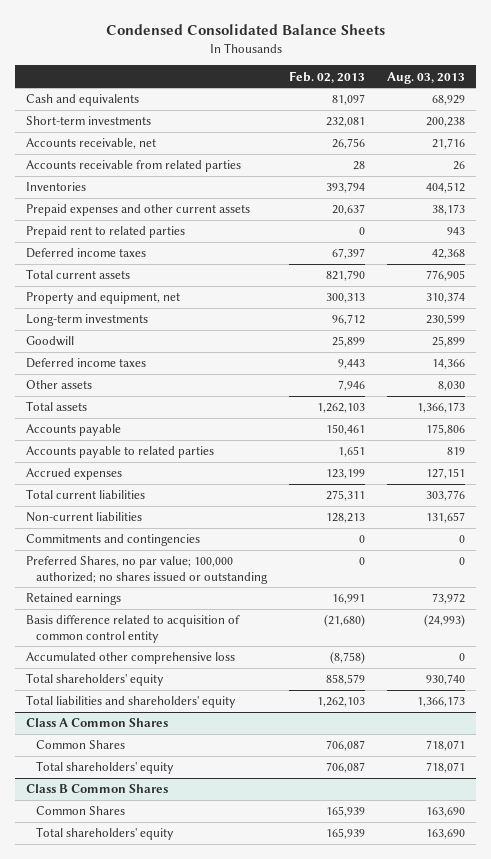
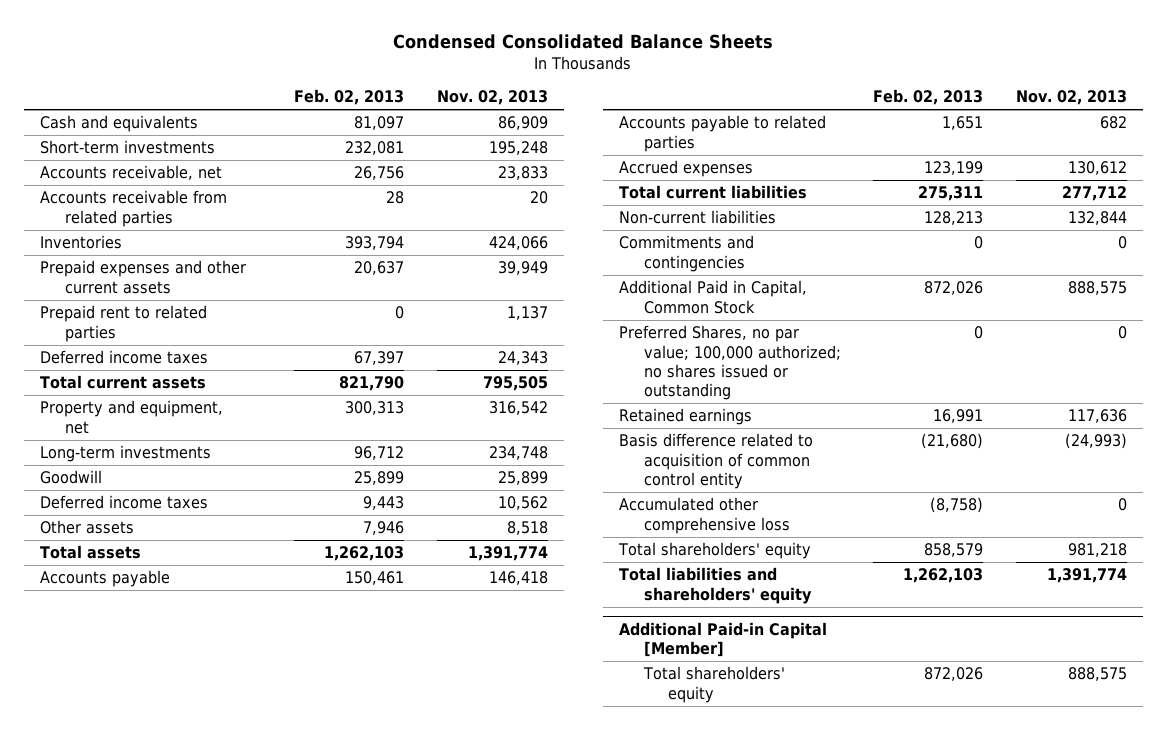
- | Feb. 02, 2013 | Aug. 03, 2013
+ | Feb. 02, 2013 | Nov. 02, 2013
+ Additional Paid in Capital, Common Stock | 872,026 | 888,575
- Class A Common Shares
- Common Shares | 706,087 | 718,071
- Total shareholders' equity | 706,087 | 718,071
- Class B Common Shares
- Common Shares | 165,939 | 163,690
- Total shareholders' equity | 165,939 | 163,690
+ Additional Paid-in Capital [Member]
+ Total shareholders' equity | 872,026 | 888,575

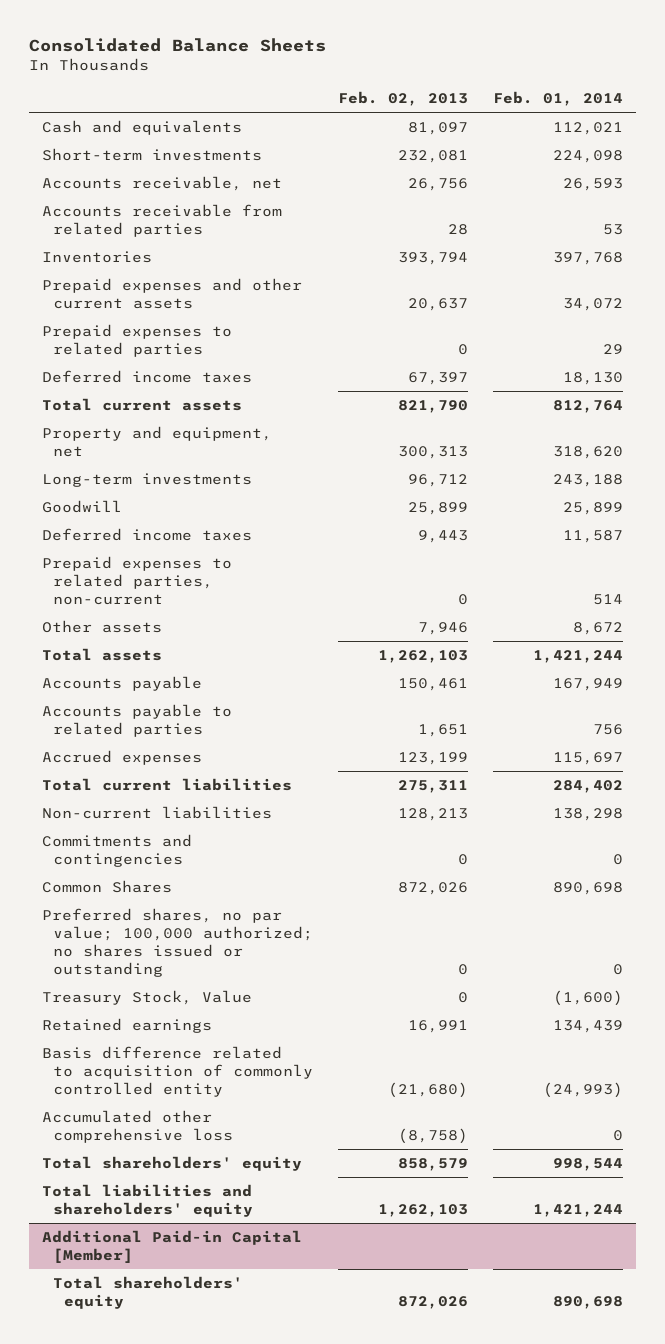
- Condensed Consolidated Balance Sheets
+ Consolidated Balance Sheets
- | Feb. 02, 2013 | Nov. 02, 2013
+ | Feb. 02, 2013 | Feb. 01, 2014
- Prepaid rent to related parties | 0 | 1,137
+ Prepaid expenses to related parties | 0 | 29
+ Prepaid expenses to related parties, non-current | 0 | 514
- Additional Paid in Capital, Common Stock | 872,026 | 888,575
- Preferred Shares, no par value; 100,000 authorized; no shares issued or outstanding | 0 | 0
+ Common Shares | 872,026 | 890,698
+ Preferred shares, no par value; 100,000 authorized; no shares issued or outstanding | 0 | 0
+ Treasury Stock, Value | 0 | (1,600)
- Basis difference related to acquisition of common control entity | (21,680) | (24,993)
+ Basis difference related to acquisition of commonly controlled entity | (21,680) | (24,993)

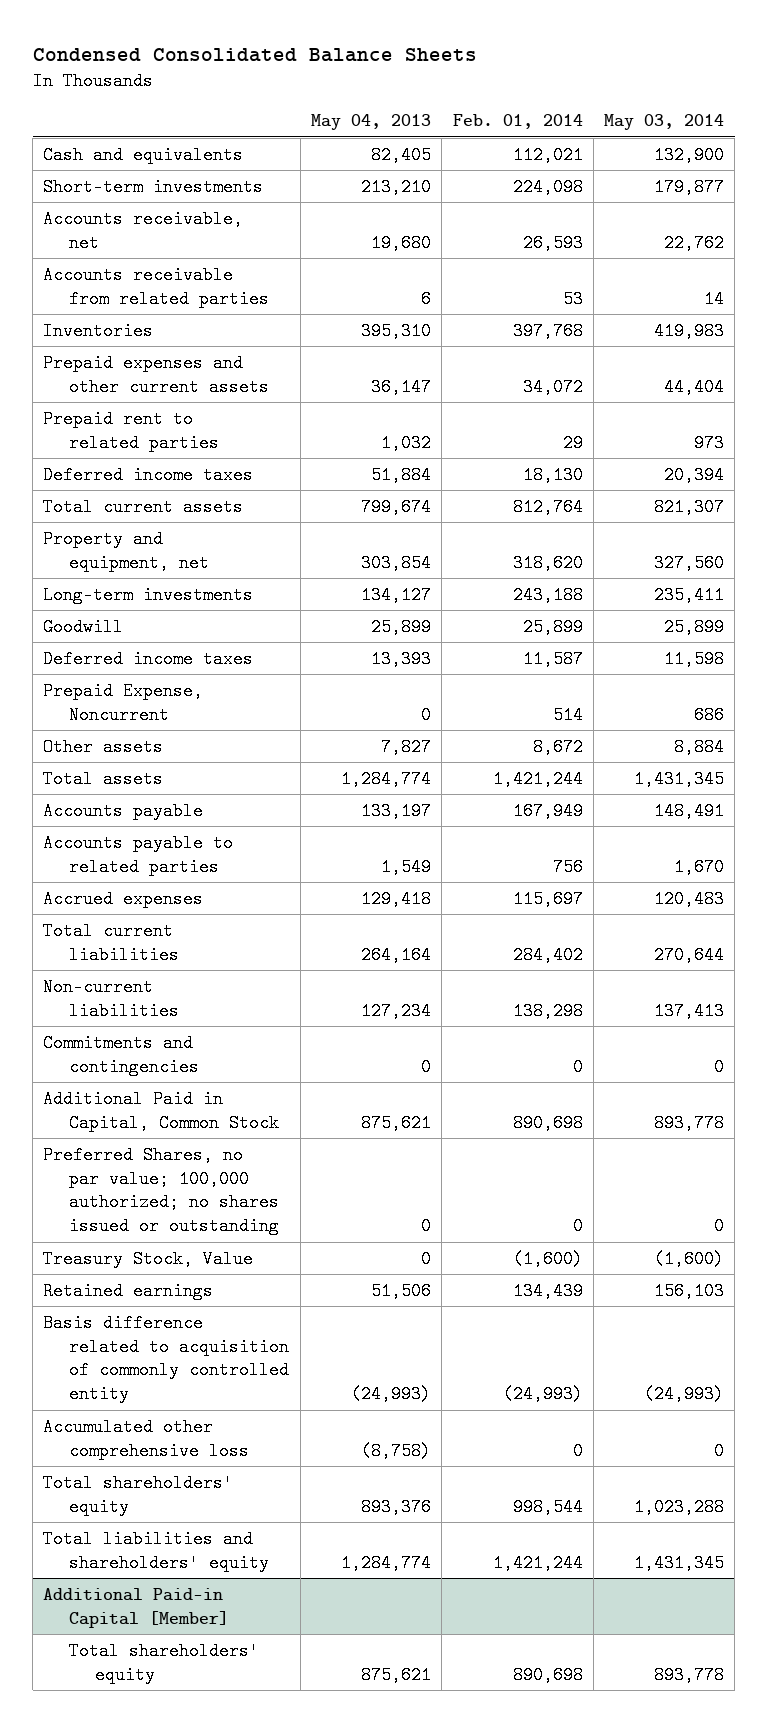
- Consolidated Balance Sheets
+ Condensed Consolidated Balance Sheets
- | Feb. 02, 2013 | Feb. 01, 2014
+ | May 04, 2013 | Feb. 01, 2014 | May 03, 2014
- Prepaid expenses to related parties | 0 | 29
+ Prepaid rent to related parties | 1,032 | 29 | 973
- Prepaid expenses to related parties, non-current | 0 | 514
+ Prepaid Expense, Noncurrent | 0 | 514 | 686
- Common Shares | 872,026 | 890,698
- Preferred shares, no par value; 100,000 authorized; no shares issued or outstanding | 0 | 0
+ Additional Paid in Capital, Common Stock | 875,621 | 890,698 | 893,778
+ Preferred Shares, no par value; 100,000 authorized; no shares issued or outstanding | 0 | 0 | 0

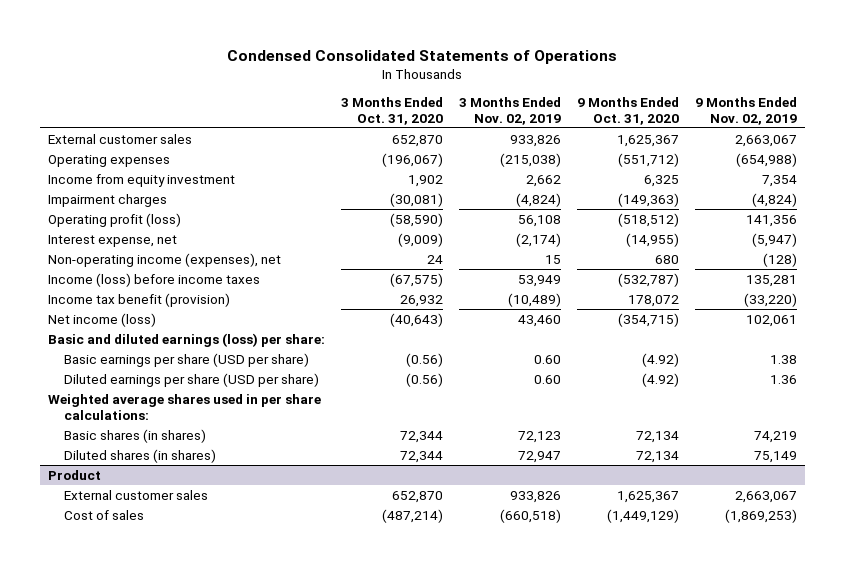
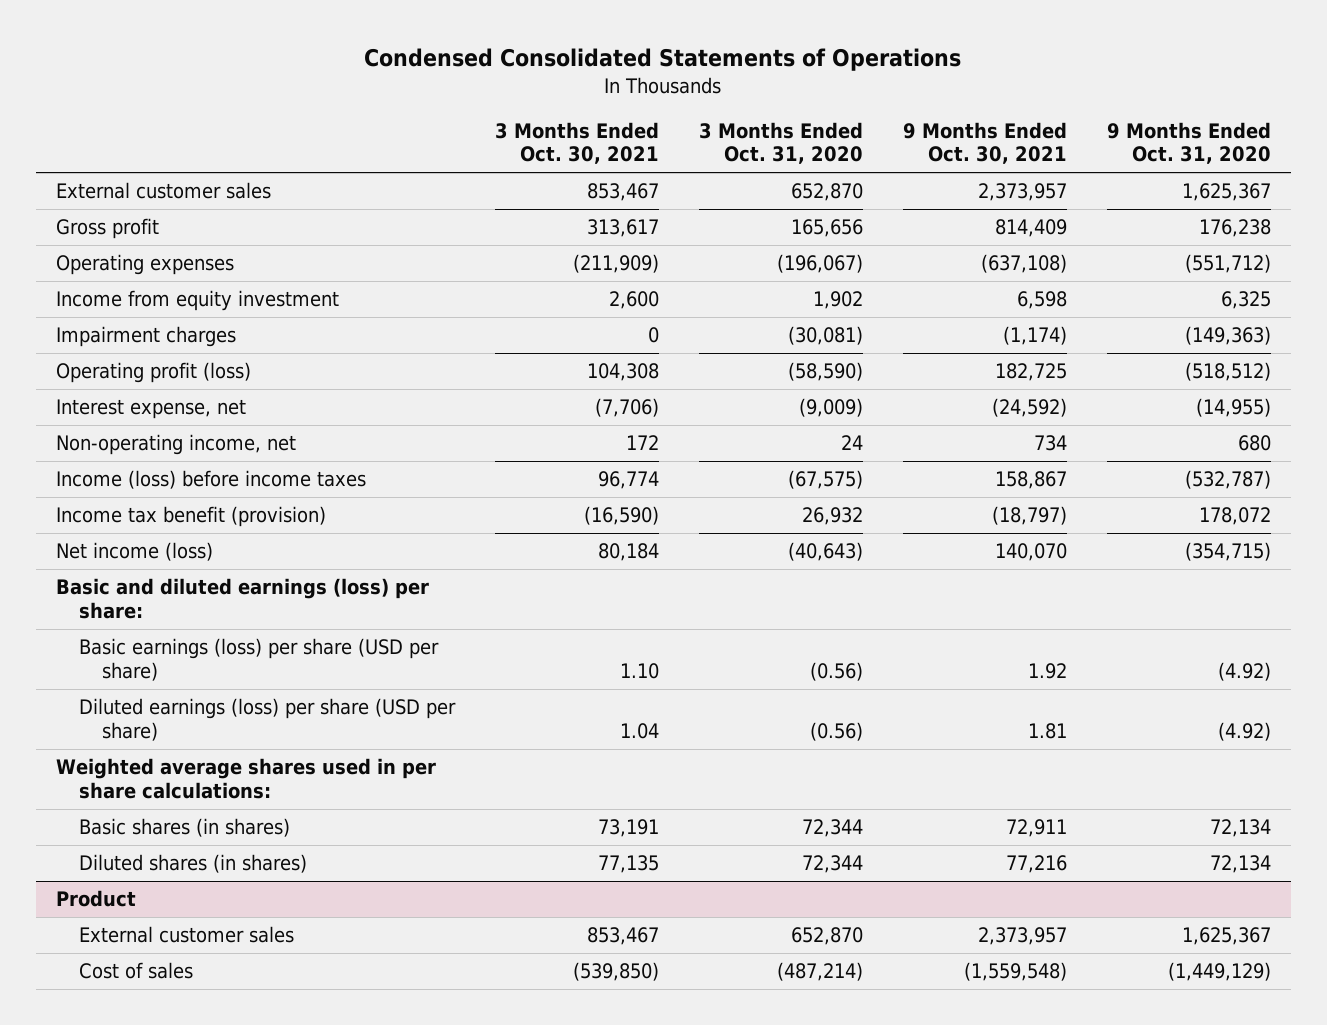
- | 3 Months Ended Oct. 31, 2020 | 3 Months Ended Nov. 02, 2019 | 9 Months Ended Oct. 31, 2020 | 9 Months Ended Nov. 02, 2019
+ | 3 Months Ended Oct. 30, 2021 | 3 Months Ended Oct. 31, 2020 | 9 Months Ended Oct. 30, 2021 | 9 Months Ended Oct. 31, 2020
+ Gross profit | 313,617 | 165,656 | 814,409 | 176,238
- Non-operating income (expenses), net | 24 | 15 | 680 | (128)
+ Non-operating income, net | 172 | 24 | 734 | 680
- Basic earnings per share (USD per share) | (0.56) | 0.60 | (4.92) | 1.38
- Diluted earnings per share (USD per share) | (0.56) | 0.60 | (4.92) | 1.36
+ Basic earnings (loss) per share (USD per share) | 1.10 | (0.56) | 1.92 | (4.92)
+ Diluted earnings (loss) per share (USD per share) | 1.04 | (0.56) | 1.81 | (4.92)

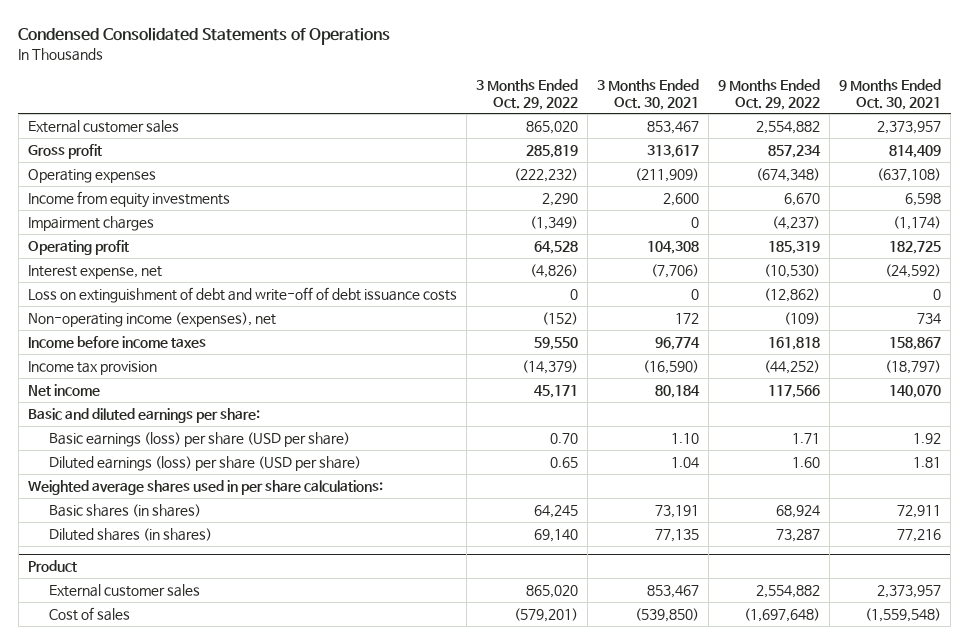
- | 3 Months Ended Oct. 30, 2021 | 3 Months Ended Oct. 31, 2020 | 9 Months Ended Oct. 30, 2021 | 9 Months Ended Oct. 31, 2020
+ | 3 Months Ended Oct. 29, 2022 | 3 Months Ended Oct. 30, 2021 | 9 Months Ended Oct. 29, 2022 | 9 Months Ended Oct. 30, 2021
- Income from equity investment | 2,600 | 1,902 | 6,598 | 6,325
+ Income from equity investments | 2,290 | 2,600 | 6,670 | 6,598
- Operating profit (loss) | 104,308 | (58,590) | 182,725 | (518,512)
+ Operating profit | 64,528 | 104,308 | 185,319 | 182,725
- Non-operating income, net | 172 | 24 | 734 | 680
- Income (loss) before income taxes | 96,774 | (67,575) | 158,867 | (532,787)
- Income tax benefit (provision) | (16,590) | 26,932 | (18,797) | 178,072
- Net income (loss) | 80,184 | (40,643) | 140,070 | (354,715)
- Basic and diluted earnings (loss) per share:
+ Loss on extinguishment of debt and write-off of debt issuance costs | 0 | 0 | (12,862) | 0
+ Non-operating income (expenses), net | (152) | 172 | (109) | 734
+ Income before income taxes | 59,550 | 96,774 | 161,818 | 158,867
+ Income tax provision | (14,379) | (16,590) | (44,252) | (18,797)
+ Net income | 45,171 | 80,184 | 117,566 | 140,070
+ Basic and diluted earnings per share:

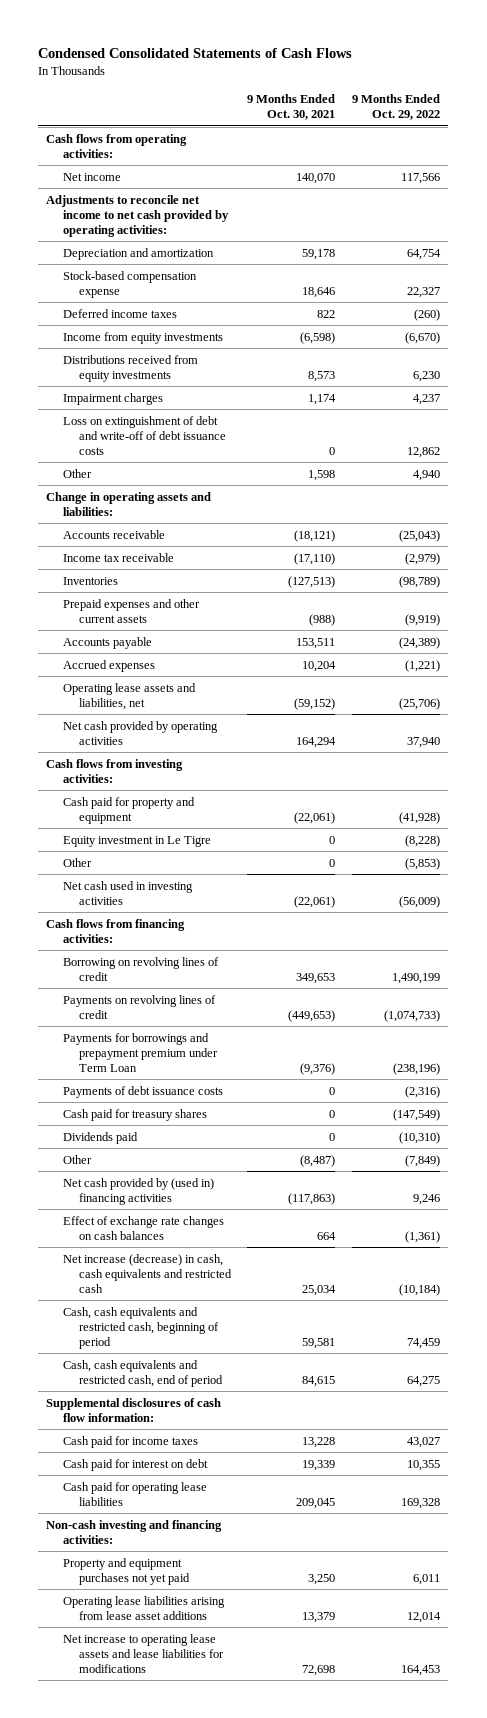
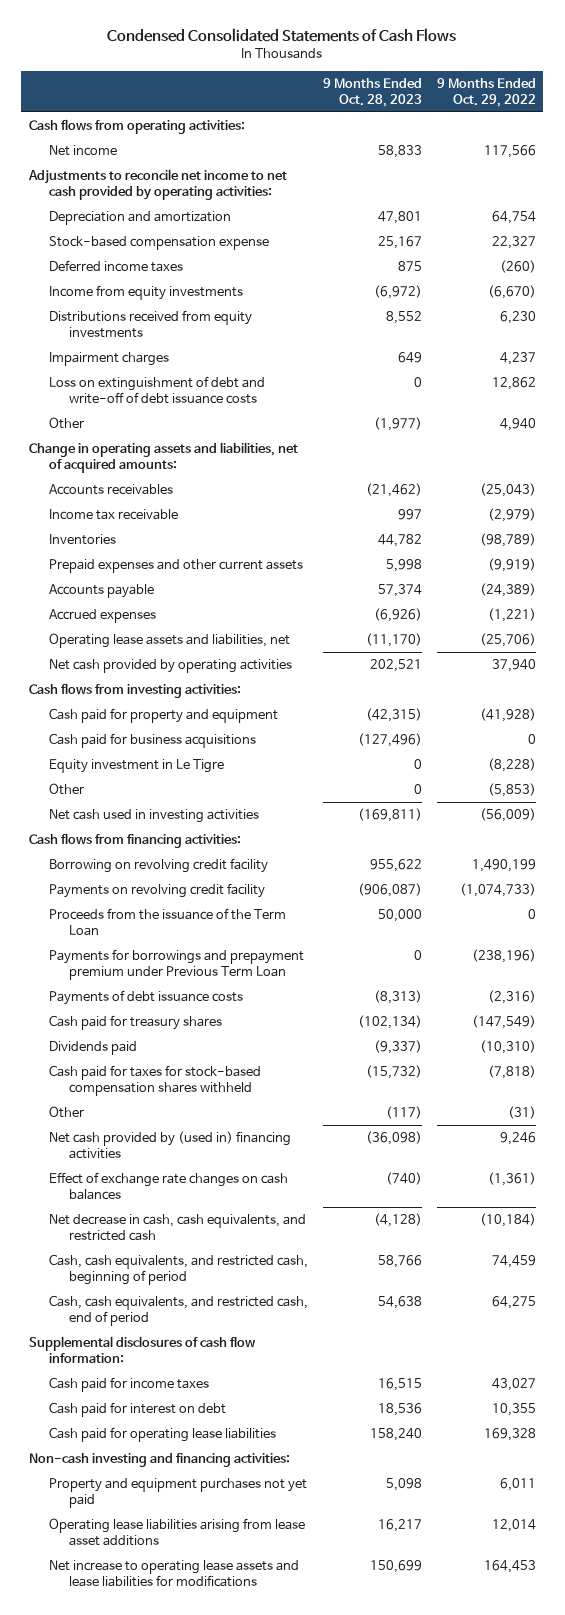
- | 9 Months Ended Oct. 30, 2021 | 9 Months Ended Oct. 29, 2022
+ | 9 Months Ended Oct. 28, 2023 | 9 Months Ended Oct. 29, 2022
- Change in operating assets and liabilities:
- Accounts receivable | (18,121) | (25,043)
+ Change in operating assets and liabilities, net of acquired amounts:
+ Accounts receivables | (21,462) | (25,043)
+ Cash paid for business acquisitions | (127,496) | 0
- Borrowing on revolving lines of credit | 349,653 | 1,490,199
- Payments on revolving lines of credit | (449,653) | (1,074,733)
- Payments for borrowings and prepayment premium under Term Loan | (9,376) | (238,196)
+ Borrowing on revolving credit facility | 955,622 | 1,490,199
+ Payments on revolving credit facility | (906,087) | (1,074,733)
+ Proceeds from the issuance of the Term Loan | 50,000 | 0
+ Payments for borrowings and prepayment premium under Previous Term Loan | 0 | (238,196)
- Other | (8,487) | (7,849)
+ Cash paid for taxes for stock-based compensation shares withheld | (15,732) | (7,818)
+ Other | (117) | (31)
- Net increase (decrease) in cash, cash equivalents and restricted cash | 25,034 | (10,184)
- Cash, cash equivalents and restricted cash, beginning of period | 59,581 | 74,459
- Cash, cash equivalents and restricted cash, end of period | 84,615 | 64,275
+ Net decrease in cash, cash equivalents, and restricted cash | (4,128) | (10,184)
+ Cash, cash equivalents, and restricted cash, beginning of period | 58,766 | 74,459
+ Cash, cash equivalents, and restricted cash, end of period | 54,638 | 64,275

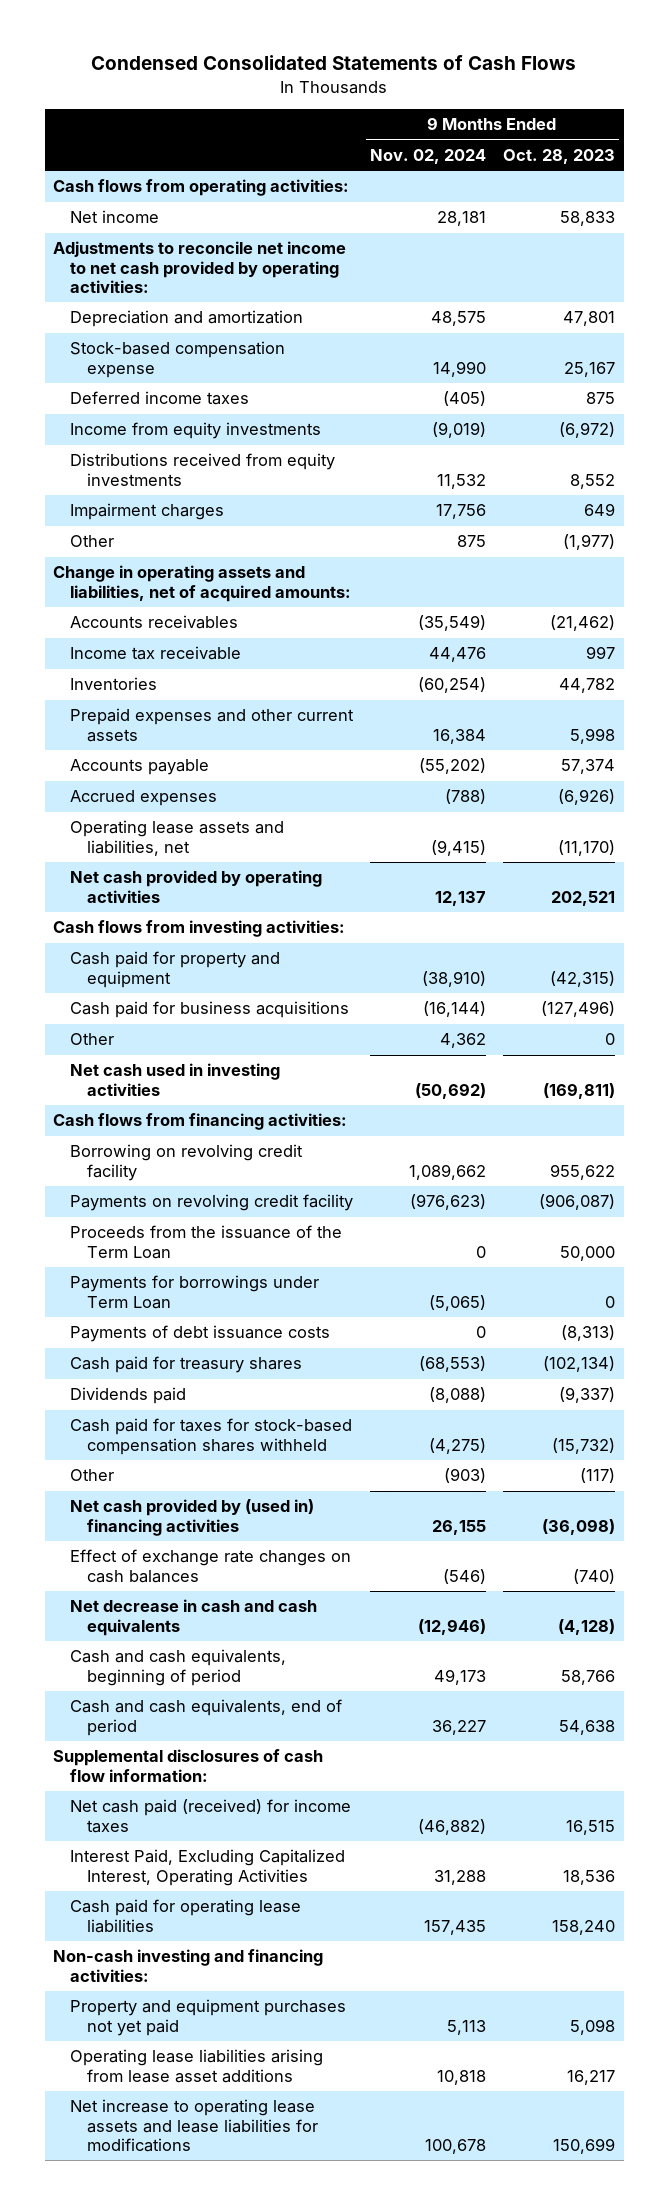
- | 9 Months Ended Oct. 28, 2023 | 9 Months Ended Oct. 29, 2022
+ | 9 Months Ended Nov. 02, 2024 | 9 Months Ended Oct. 28, 2023
- Loss on extinguishment of debt and write-off of debt issuance costs | 0 | 12,862
- Equity investment in Le Tigre | 0 | (8,228)
- Payments for borrowings and prepayment premium under Previous Term Loan | 0 | (238,196)
+ Payments for borrowings under Term Loan | (5,065) | 0
- Net decrease in cash, cash equivalents, and restricted cash | (4,128) | (10,184)
- Cash, cash equivalents, and restricted cash, beginning of period | 58,766 | 74,459
- Cash, cash equivalents, and restricted cash, end of period | 54,638 | 64,275
+ Net decrease in cash and cash equivalents | (12,946) | (4,128)
+ Cash and cash equivalents, beginning of period | 49,173 | 58,766
+ Cash and cash equivalents, end of period | 36,227 | 54,638
- Cash paid for income taxes | 16,515 | 43,027
- Cash paid for interest on debt | 18,536 | 10,355
+ Net cash paid (received) for income taxes | (46,882) | 16,515
+ Interest Paid, Excluding Capitalized Interest, Operating Activities | 31,288 | 18,536

